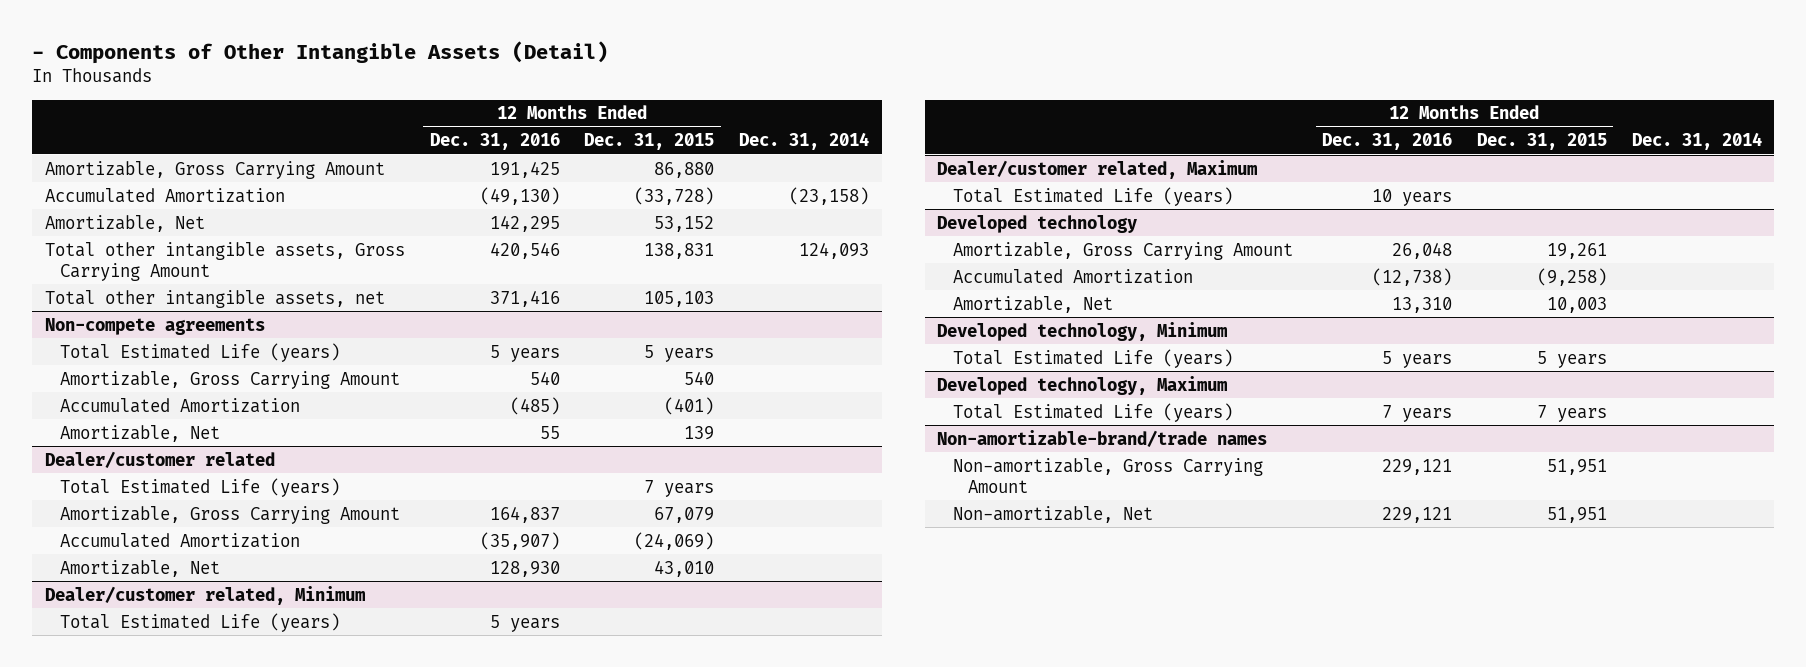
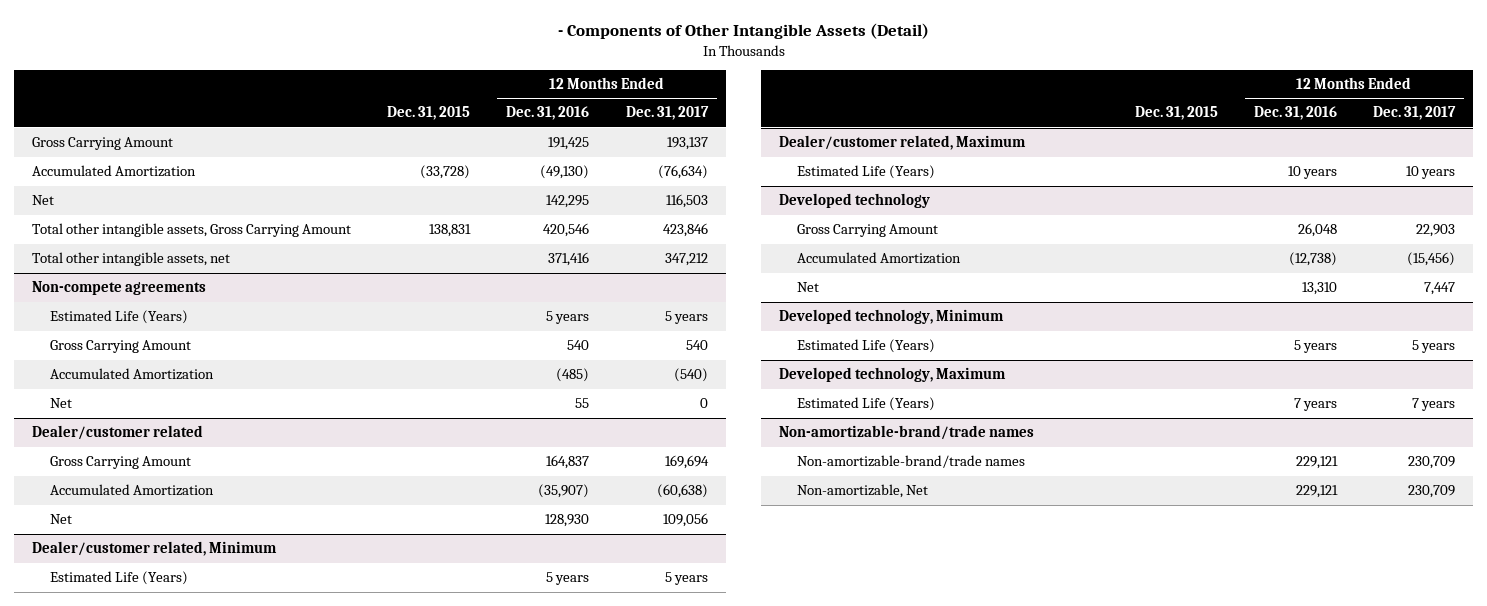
- | 12 Months Ended Dec. 31, 2016 | 12 Months Ended Dec. 31, 2015 | Dec. 31, 2014
+ | Dec. 31, 2015 | 12 Months Ended Dec. 31, 2016 | 12 Months Ended Dec. 31, 2017
- Amortizable, Gross Carrying Amount | 191,425 | 86,880 |
+ Gross Carrying Amount | | 191,425 | 193,137
- Amortizable, Net | 142,295 | 53,152 |
+ Net | | 142,295 | 116,503
@ Non-compete agreements
- Total Estimated Life (years) | 5 years | 5 years |
- Amortizable, Gross Carrying Amount | 540 | 540 |
+ Estimated Life (Years) | | 5 years | 5 years
+ Gross Carrying Amount | | 540 | 540
- Amortizable, Net | 55 | 139 |
+ Net | | 55 | 0
@ Dealer/customer related
- Total Estimated Life (years) | | 7 years |
- Amortizable, Gross Carrying Amount | 164,837 | 67,079 |
+ Gross Carrying Amount | | 164,837 | 169,694
- Amortizable, Net | 128,930 | 43,010 |
+ Net | | 128,930 | 109,056
@ Dealer/customer related, Minimum
- Total Estimated Life (years) | 5 years | |
+ Estimated Life (Years) | | 5 years | 5 years
@ Dealer/customer related, Maximum
- Total Estimated Life (years) | 10 years | |
+ Estimated Life (Years) | | 10 years | 10 years
@ Developed technology
- Amortizable, Gross Carrying Amount | 26,048 | 19,261 |
+ Gross Carrying Amount | | 26,048 | 22,903
- Amortizable, Net | 13,310 | 10,003 |
+ Net | | 13,310 | 7,447
@ Developed technology, Minimum
- Total Estimated Life (years) | 5 years | 5 years |
+ Estimated Life (Years) | | 5 years | 5 years
@ Developed technology, Maximum
- Total Estimated Life (years) | 7 years | 7 years |
+ Estimated Life (Years) | | 7 years | 7 years
@ Non-amortizable-brand/trade names
- Non-amortizable, Gross Carrying Amount | 229,121 | 51,951 |
+ Non-amortizable-brand/trade names | | 229,121 | 230,709

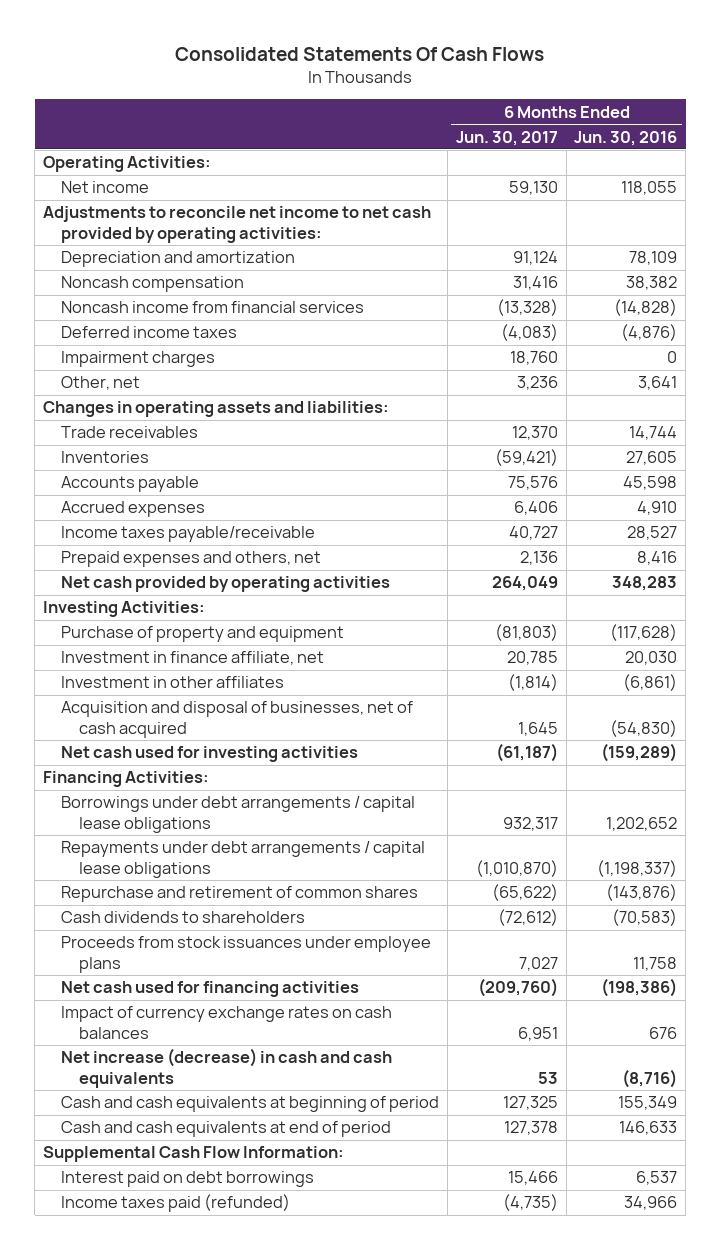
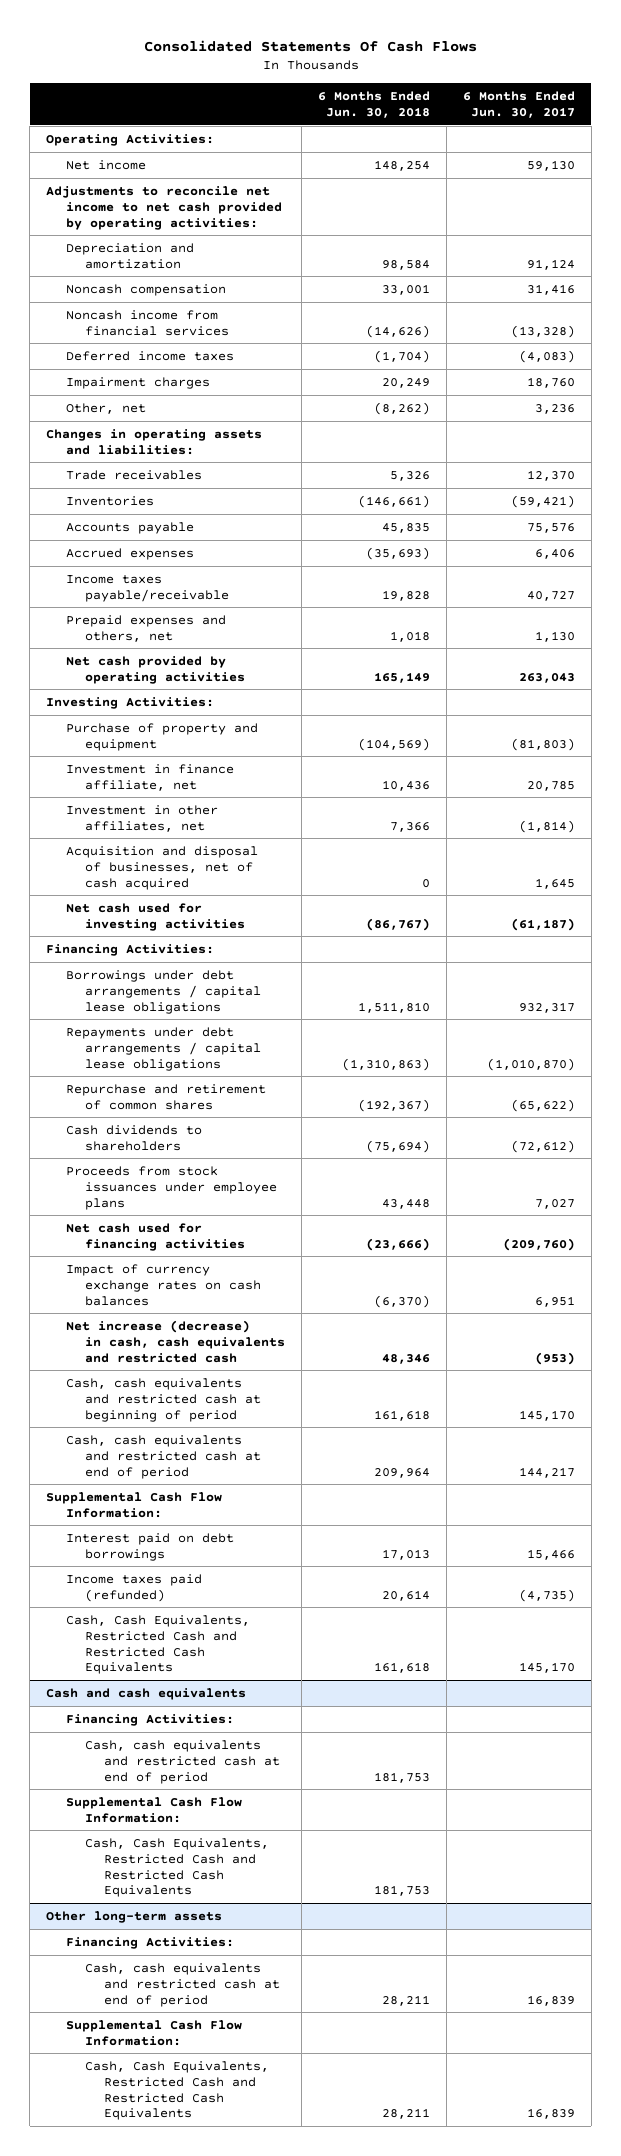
- | 6 Months Ended Jun. 30, 2017 | 6 Months Ended Jun. 30, 2016
+ | 6 Months Ended Jun. 30, 2018 | 6 Months Ended Jun. 30, 2017
- Prepaid expenses and others, net | 2,136 | 8,416
- Net cash provided by operating activities | 264,049 | 348,283
+ Prepaid expenses and others, net | 1,018 | 1,130
+ Net cash provided by operating activities | 165,149 | 263,043
- Investment in other affiliates | (1,814) | (6,861)
+ Investment in other affiliates, net | 7,366 | (1,814)
- Net increase (decrease) in cash and cash equivalents | 53 | (8,716)
- Cash and cash equivalents at beginning of period | 127,325 | 155,349
- Cash and cash equivalents at end of period | 127,378 | 146,633
+ Net increase (decrease) in cash, cash equivalents and restricted cash | 48,346 | (953)
+ Cash, cash equivalents and restricted cash at beginning of period | 161,618 | 145,170
+ Cash, cash equivalents and restricted cash at end of period | 209,964 | 144,217
+ Cash, Cash Equivalents, Restricted Cash and Restricted Cash Equivalents | 161,618 | 145,170
+ Cash and cash equivalents
+ Financing Activities:
+ Cash, cash equivalents and restricted cash at end of period | 181,753 |
+ Supplemental Cash Flow Information:
+ Cash, Cash Equivalents, Restricted Cash and Restricted Cash Equivalents | 181,753 |
+ Other long-term assets
+ Financing Activities:
+ Cash, cash equivalents and restricted cash at end of period | 28,211 | 16,839
+ Supplemental Cash Flow Information:
+ Cash, Cash Equivalents, Restricted Cash and Restricted Cash Equivalents | 28,211 | 16,839

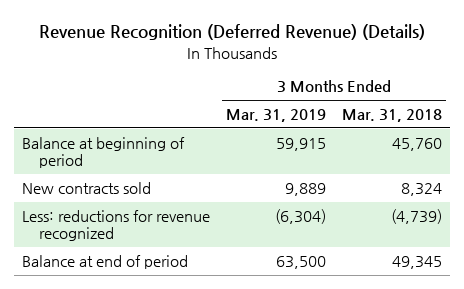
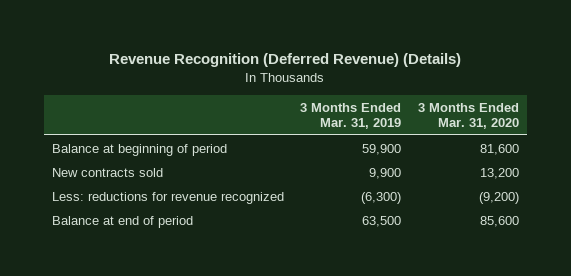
- | 3 Months Ended Mar. 31, 2019 | 3 Months Ended Mar. 31, 2018
+ | 3 Months Ended Mar. 31, 2019 | 3 Months Ended Mar. 31, 2020
- Balance at beginning of period | 59,915 | 45,760
- New contracts sold | 9,889 | 8,324
- Less: reductions for revenue recognized | (6,304) | (4,739)
+ Balance at beginning of period | 59,900 | 81,600
+ New contracts sold | 9,900 | 13,200
+ Less: reductions for revenue recognized | (6,300) | (9,200)

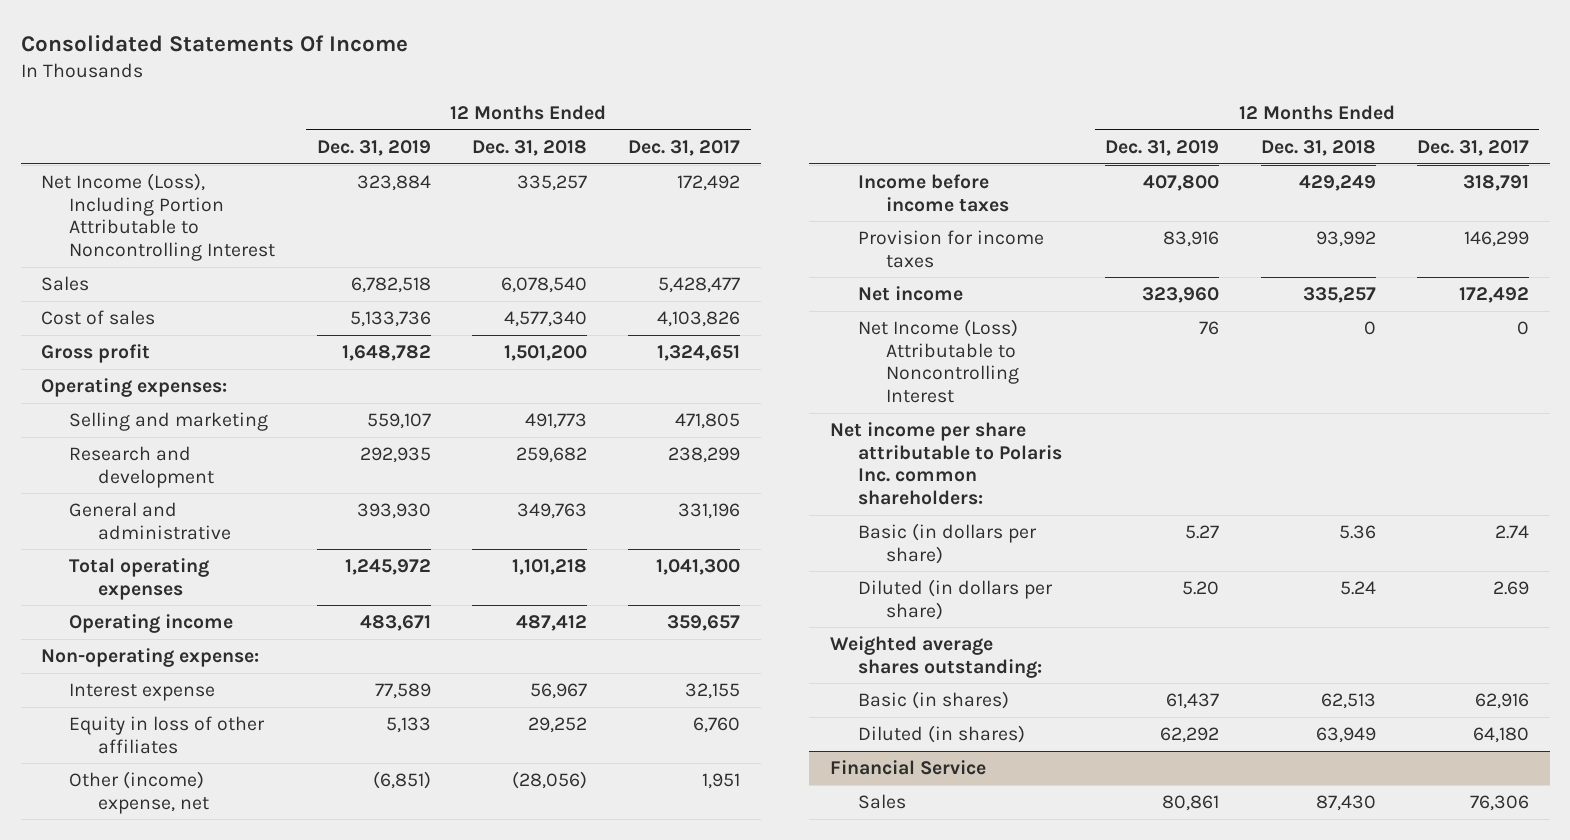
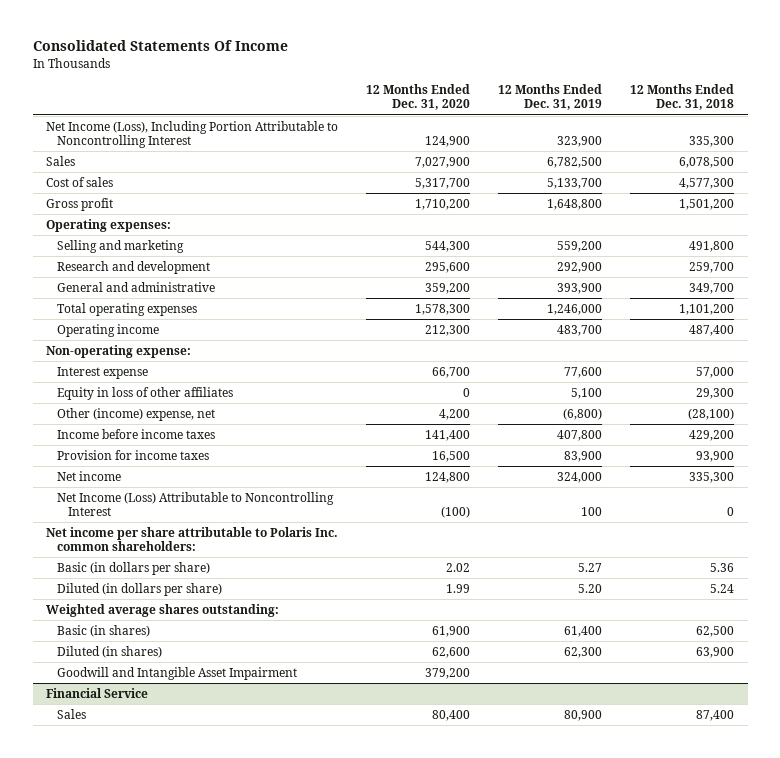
- | 12 Months Ended Dec. 31, 2019 | 12 Months Ended Dec. 31, 2018 | 12 Months Ended Dec. 31, 2017
+ | 12 Months Ended Dec. 31, 2020 | 12 Months Ended Dec. 31, 2019 | 12 Months Ended Dec. 31, 2018
- Net Income (Loss), Including Portion Attributable to Noncontrolling Interest | 323,884 | 335,257 | 172,492
- Sales | 6,782,518 | 6,078,540 | 5,428,477
- Cost of sales | 5,133,736 | 4,577,340 | 4,103,826
- Gross profit | 1,648,782 | 1,501,200 | 1,324,651
+ Net Income (Loss), Including Portion Attributable to Noncontrolling Interest | 124,900 | 323,900 | 335,300
+ Sales | 7,027,900 | 6,782,500 | 6,078,500
+ Cost of sales | 5,317,700 | 5,133,700 | 4,577,300
+ Gross profit | 1,710,200 | 1,648,800 | 1,501,200
- Selling and marketing | 559,107 | 491,773 | 471,805
- Research and development | 292,935 | 259,682 | 238,299
- General and administrative | 393,930 | 349,763 | 331,196
- Total operating expenses | 1,245,972 | 1,101,218 | 1,041,300
- Operating income | 483,671 | 487,412 | 359,657
+ Selling and marketing | 544,300 | 559,200 | 491,800
+ Research and development | 295,600 | 292,900 | 259,700
+ General and administrative | 359,200 | 393,900 | 349,700
+ Total operating expenses | 1,578,300 | 1,246,000 | 1,101,200
+ Operating income | 212,300 | 483,700 | 487,400
- Interest expense | 77,589 | 56,967 | 32,155
- Equity in loss of other affiliates | 5,133 | 29,252 | 6,760
- Other (income) expense, net | (6,851) | (28,056) | 1,951
- Income before income taxes | 407,800 | 429,249 | 318,791
- Provision for income taxes | 83,916 | 93,992 | 146,299
- Net income | 323,960 | 335,257 | 172,492
- Net Income (Loss) Attributable to Noncontrolling Interest | 76 | 0 | 0
+ Interest expense | 66,700 | 77,600 | 57,000
+ Equity in loss of other affiliates | 0 | 5,100 | 29,300
+ Other (income) expense, net | 4,200 | (6,800) | (28,100)
+ Income before income taxes | 141,400 | 407,800 | 429,200
+ Provision for income taxes | 16,500 | 83,900 | 93,900
+ Net income | 124,800 | 324,000 | 335,300
+ Net Income (Loss) Attributable to Noncontrolling Interest | (100) | 100 | 0
- Basic (in shares) | 61,437 | 62,513 | 62,916
- Diluted (in shares) | 62,292 | 63,949 | 64,180
+ Basic (in shares) | 61,900 | 61,400 | 62,500
+ Diluted (in shares) | 62,600 | 62,300 | 63,900
+ Goodwill and Intangible Asset Impairment | 379,200 | |
@ Financial Service
- Sales | 80,861 | 87,430 | 76,306
+ Sales | 80,400 | 80,900 | 87,400

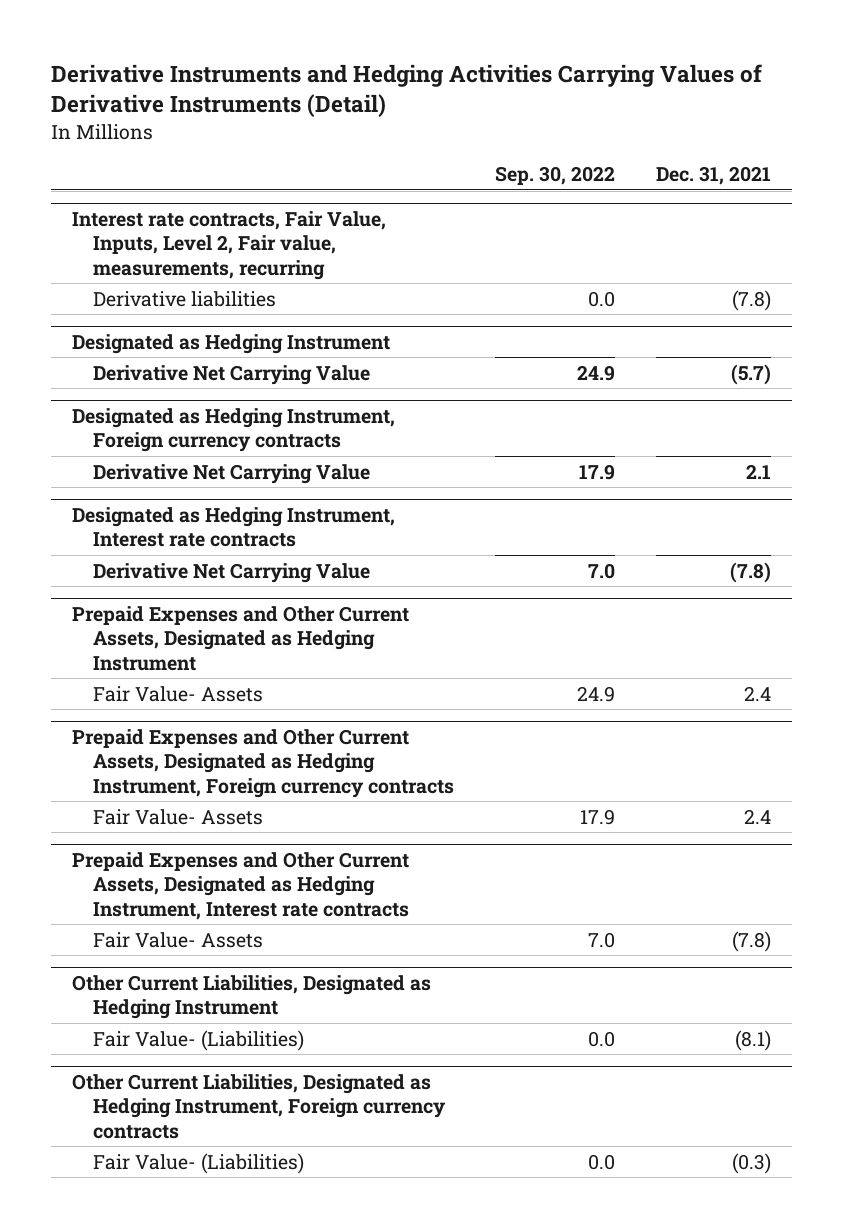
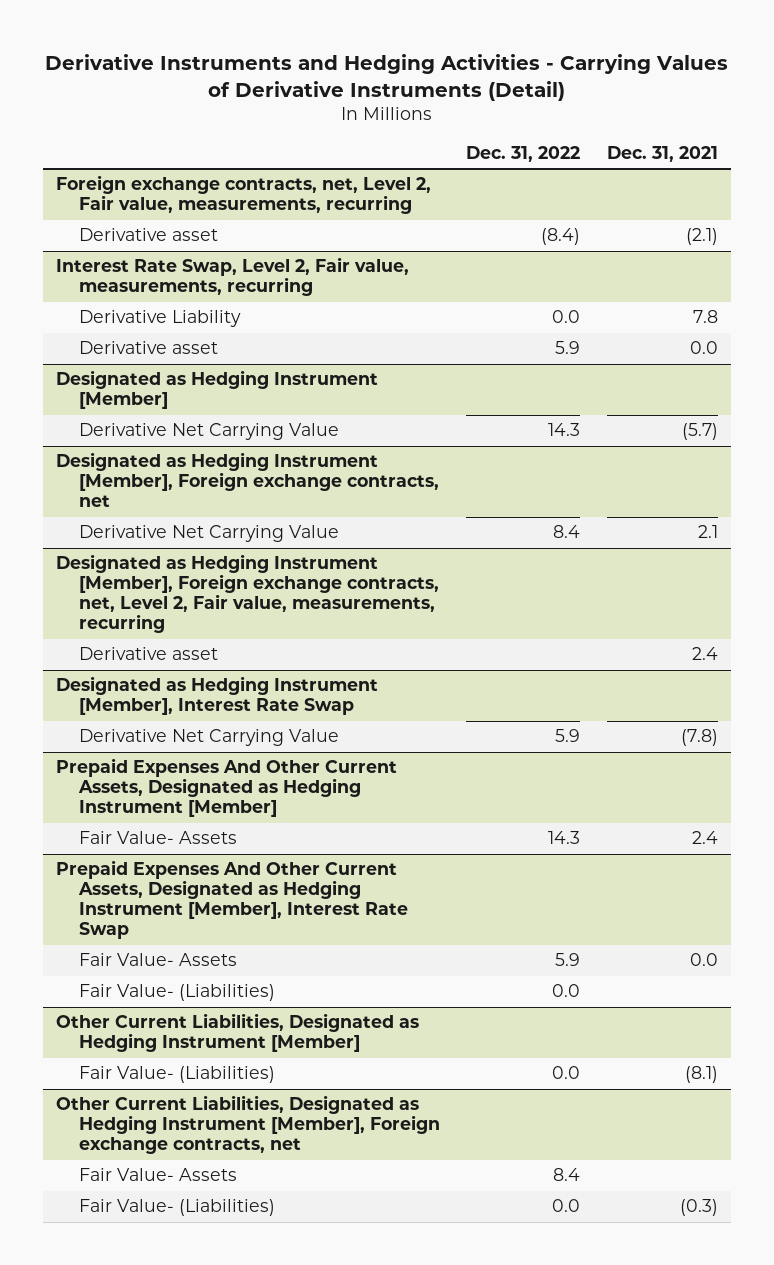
- Derivative Instruments and Hedging Activities Carrying Values of Derivative Instruments (Detail)
+ Derivative Instruments and Hedging Activities - Carrying Values of Derivative Instruments (Detail)
- | Sep. 30, 2022 | Dec. 31, 2021
+ | Dec. 31, 2022 | Dec. 31, 2021
- Interest rate contracts, Fair Value, Inputs, Level 2, Fair value, measurements, recurring
- Derivative liabilities | 0.0 | (7.8)
- Designated as Hedging Instrument
+ Foreign exchange contracts, net, Level 2, Fair value, measurements, recurring
+ Derivative asset | (8.4) | (2.1)
+ Interest Rate Swap, Level 2, Fair value, measurements, recurring
+ Derivative Liability | 0.0 | 7.8
+ Derivative asset | 5.9 | 0.0
+ Designated as Hedging Instrument [Member]
- Designated as Hedging Instrument, Foreign currency contracts
+ Designated as Hedging Instrument [Member], Foreign exchange contracts, net
- Designated as Hedging Instrument, Interest rate contracts
+ Designated as Hedging Instrument [Member], Foreign exchange contracts, net, Level 2, Fair value, measurements, recurring
+ Derivative asset | | 2.4
+ Designated as Hedging Instrument [Member], Interest Rate Swap
- Prepaid Expenses and Other Current Assets, Designated as Hedging Instrument
- Fair Value- Assets | 24.9 | 2.4
- Prepaid Expenses and Other Current Assets, Designated as Hedging Instrument, Foreign currency contracts
+ Prepaid Expenses And Other Current Assets, Designated as Hedging Instrument [Member]
- Prepaid Expenses and Other Current Assets, Designated as Hedging Instrument, Interest rate contracts
- Fair Value- Assets | 7.0 | (7.8)
- Other Current Liabilities, Designated as Hedging Instrument
+ Prepaid Expenses And Other Current Assets, Designated as Hedging Instrument [Member], Interest Rate Swap
+ Fair Value- Assets | 5.9 | 0.0
+ Fair Value- (Liabilities) | 0.0 |
+ Other Current Liabilities, Designated as Hedging Instrument [Member]
- Other Current Liabilities, Designated as Hedging Instrument, Foreign currency contracts
+ Other Current Liabilities, Designated as Hedging Instrument [Member], Foreign exchange contracts, net
+ Fair Value- Assets | 8.4 |

